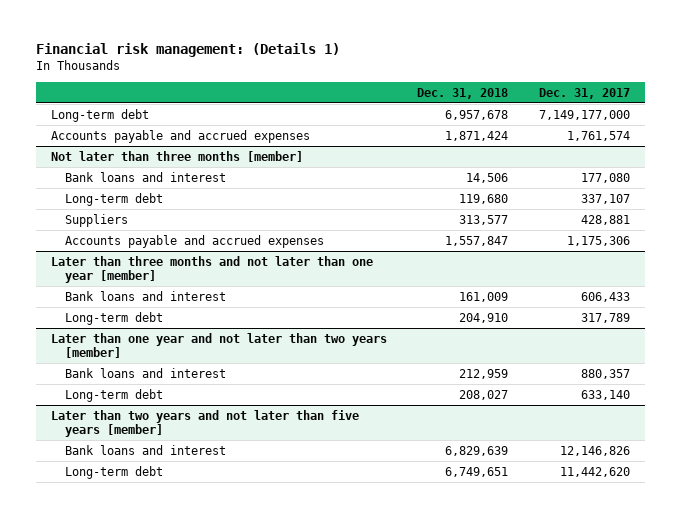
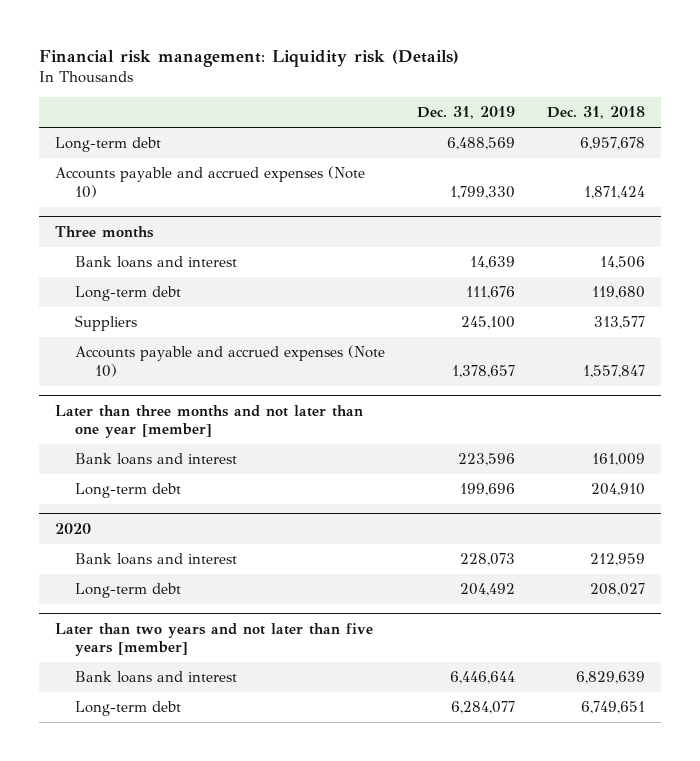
- Financial risk management: (Details 1)
+ Financial risk management: Liquidity risk (Details)
- | Dec. 31, 2018 | Dec. 31, 2017
+ | Dec. 31, 2019 | Dec. 31, 2018
- Accounts payable and accrued expenses | 1,871,424 | 1,761,574
- Not later than three months [member]
+ Accounts payable and accrued expenses (Note 10) | 1,799,330 | 1,871,424
+ Three months
- Accounts payable and accrued expenses | 1,557,847 | 1,175,306
+ Accounts payable and accrued expenses (Note 10) | 1,378,657 | 1,557,847
- Later than one year and not later than two years [member]
+ 2020

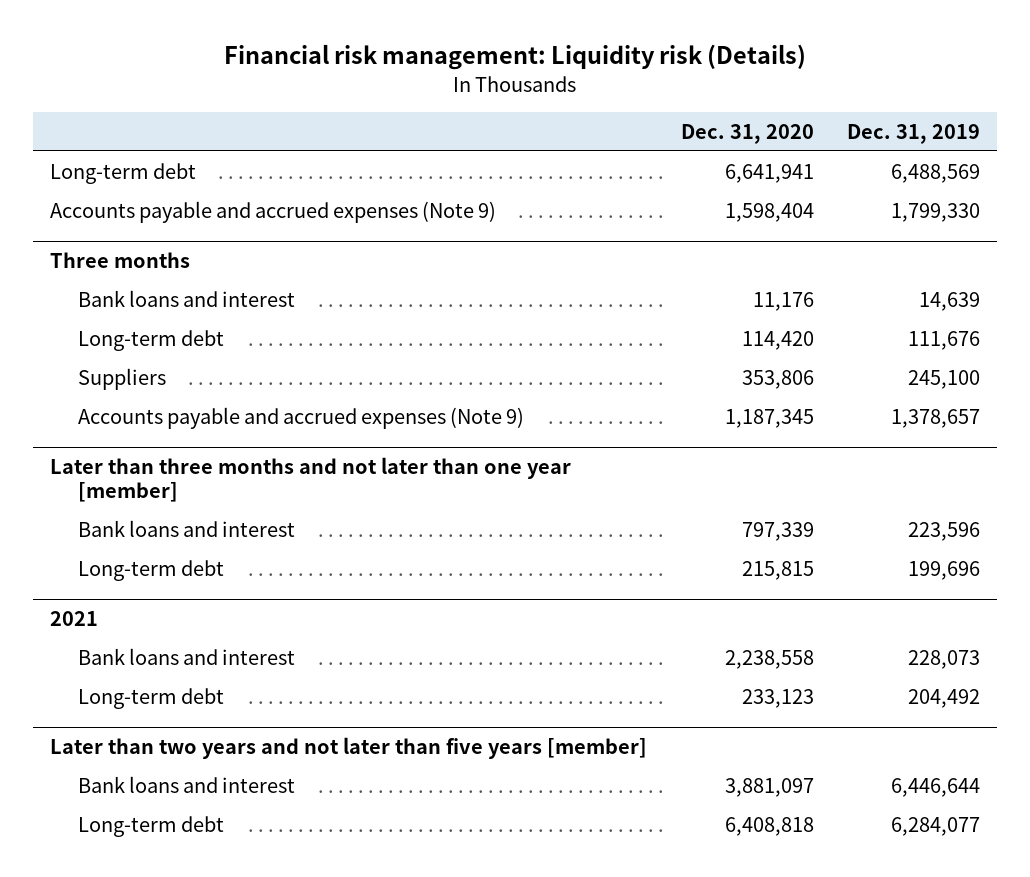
- | Dec. 31, 2019 | Dec. 31, 2018
+ | Dec. 31, 2020 | Dec. 31, 2019
- Accounts payable and accrued expenses (Note 10) | 1,799,330 | 1,871,424
+ Accounts payable and accrued expenses (Note 9) | 1,598,404 | 1,799,330
@ Three months
- Accounts payable and accrued expenses (Note 10) | 1,378,657 | 1,557,847
+ Accounts payable and accrued expenses (Note 9) | 1,187,345 | 1,378,657
- 2020
+ 2021

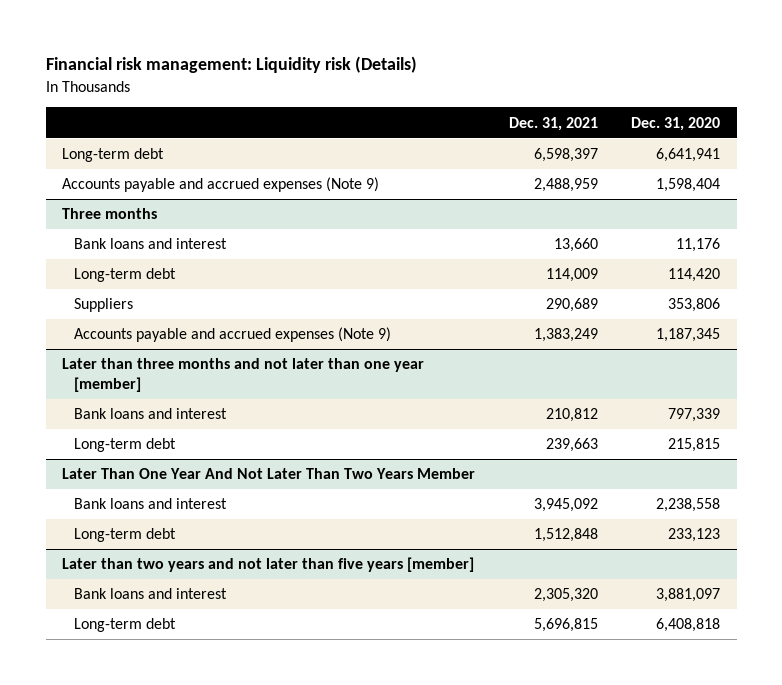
- | Dec. 31, 2020 | Dec. 31, 2019
+ | Dec. 31, 2021 | Dec. 31, 2020
- 2021
+ Later Than One Year And Not Later Than Two Years Member

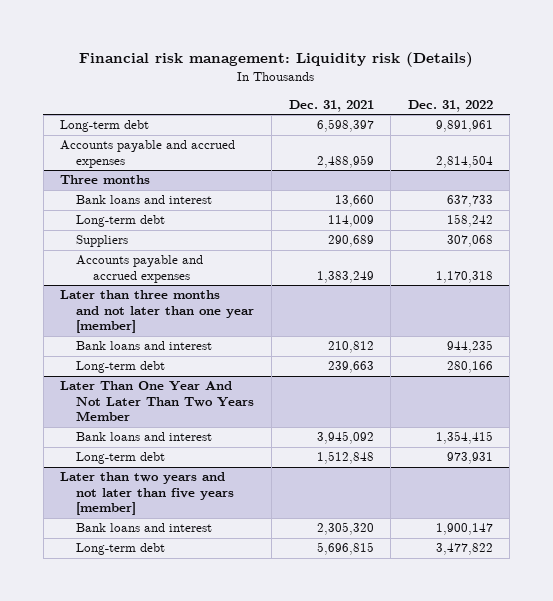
- | Dec. 31, 2021 | Dec. 31, 2020
+ | Dec. 31, 2021 | Dec. 31, 2022
- Accounts payable and accrued expenses (Note 9) | 2,488,959 | 1,598,404
+ Accounts payable and accrued expenses | 2,488,959 | 2,814,504
@ Three months
- Accounts payable and accrued expenses (Note 9) | 1,383,249 | 1,187,345
+ Accounts payable and accrued expenses | 1,383,249 | 1,170,318

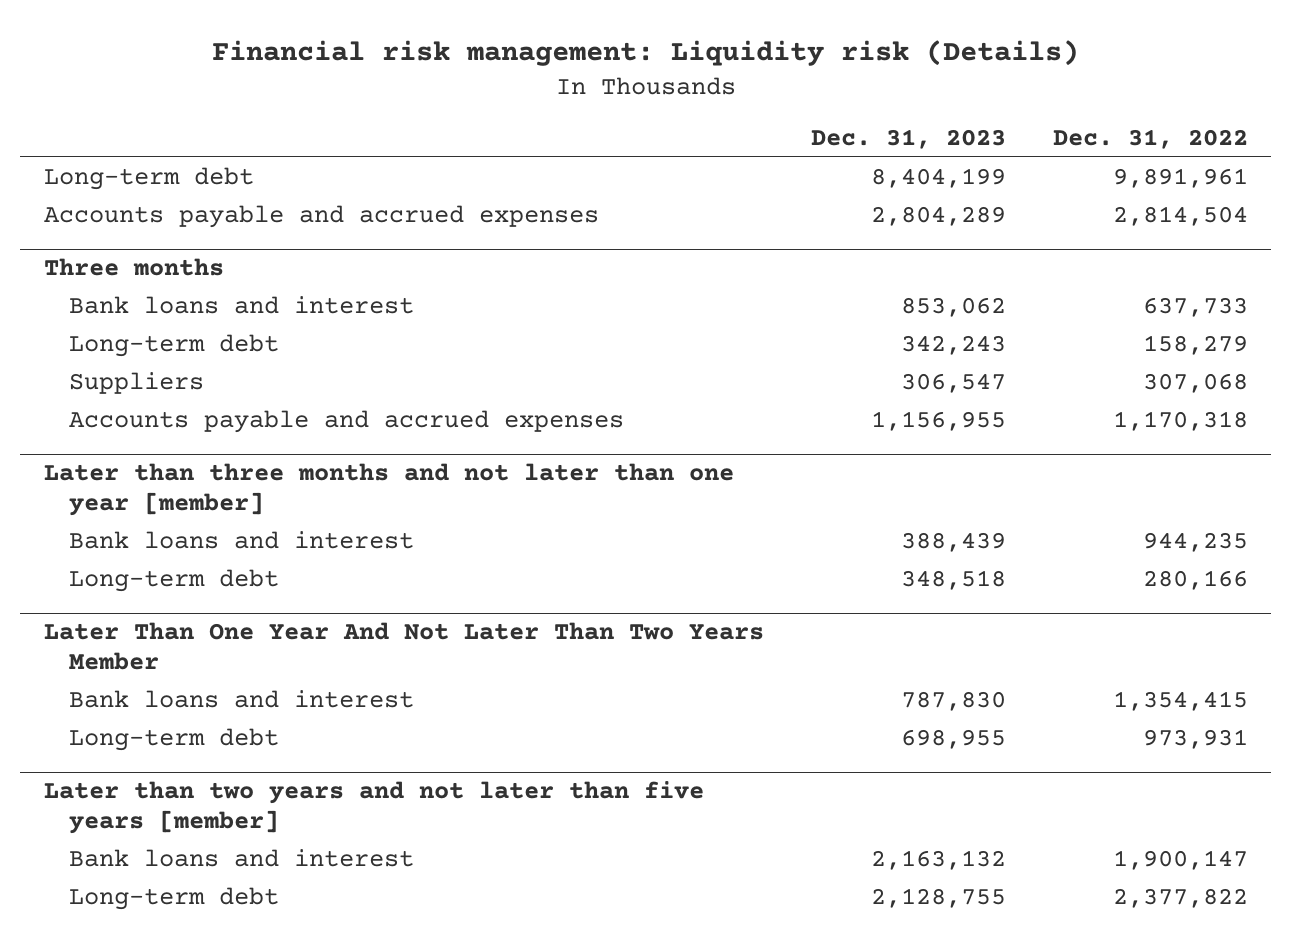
- | Dec. 31, 2021 | Dec. 31, 2022
+ | Dec. 31, 2023 | Dec. 31, 2022
@ Three months
- Long-term debt | 114,009 | 158,242
+ Long-term debt | 342,243 | 158,279
@ Later than two years and not later than five years [member]
- Long-term debt | 5,696,815 | 3,477,822
+ Long-term debt | 2,128,755 | 2,377,822

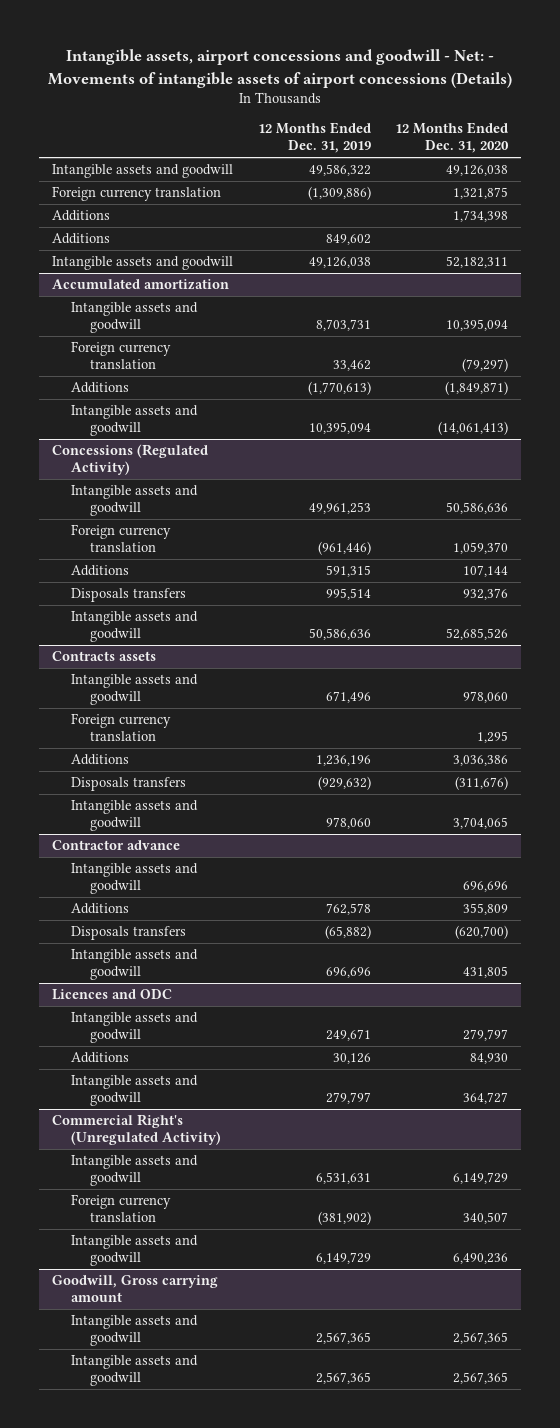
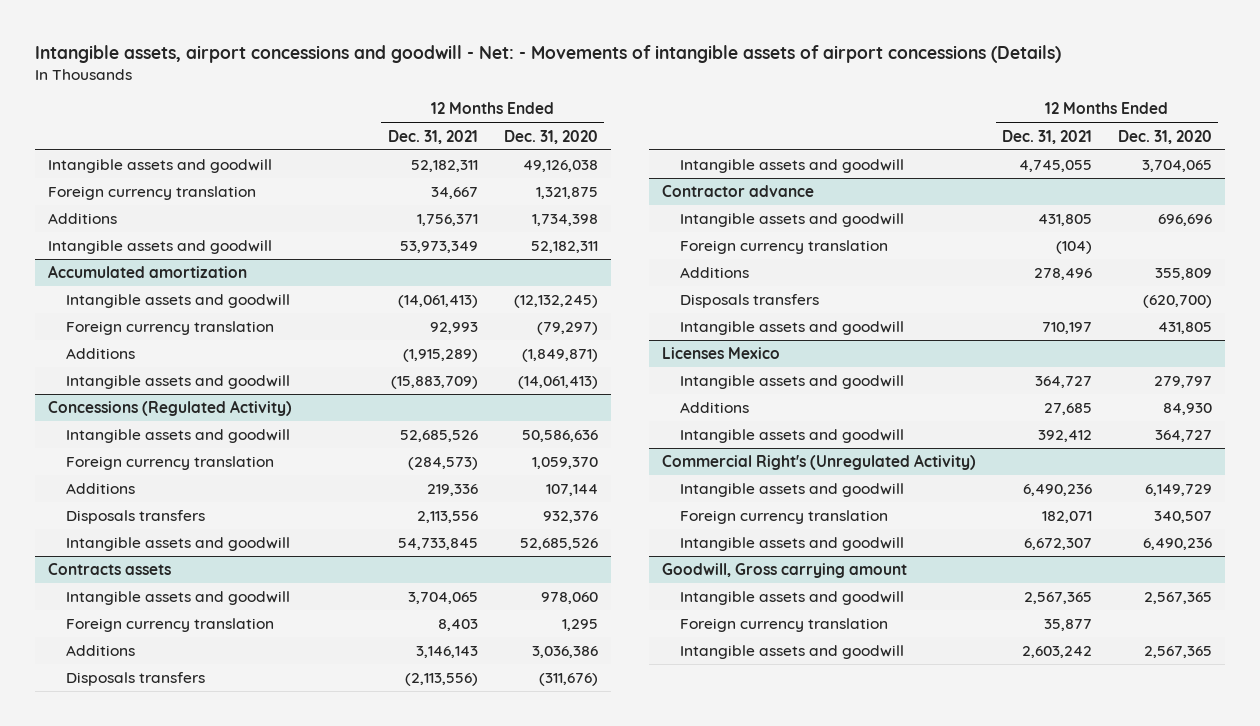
- | 12 Months Ended Dec. 31, 2019 | 12 Months Ended Dec. 31, 2020
+ | 12 Months Ended Dec. 31, 2021 | 12 Months Ended Dec. 31, 2020
- Additions | 849,602 |
@ Accumulated amortization
- Intangible assets and goodwill | 8,703,731 | 10,395,094
+ Intangible assets and goodwill | (14,061,413) | (12,132,245)
@ Contractor advance
+ Foreign currency translation | (104) |
- Licences and ODC
+ Licenses Mexico
@ Goodwill, Gross carrying amount
+ Foreign currency translation | 35,877 |

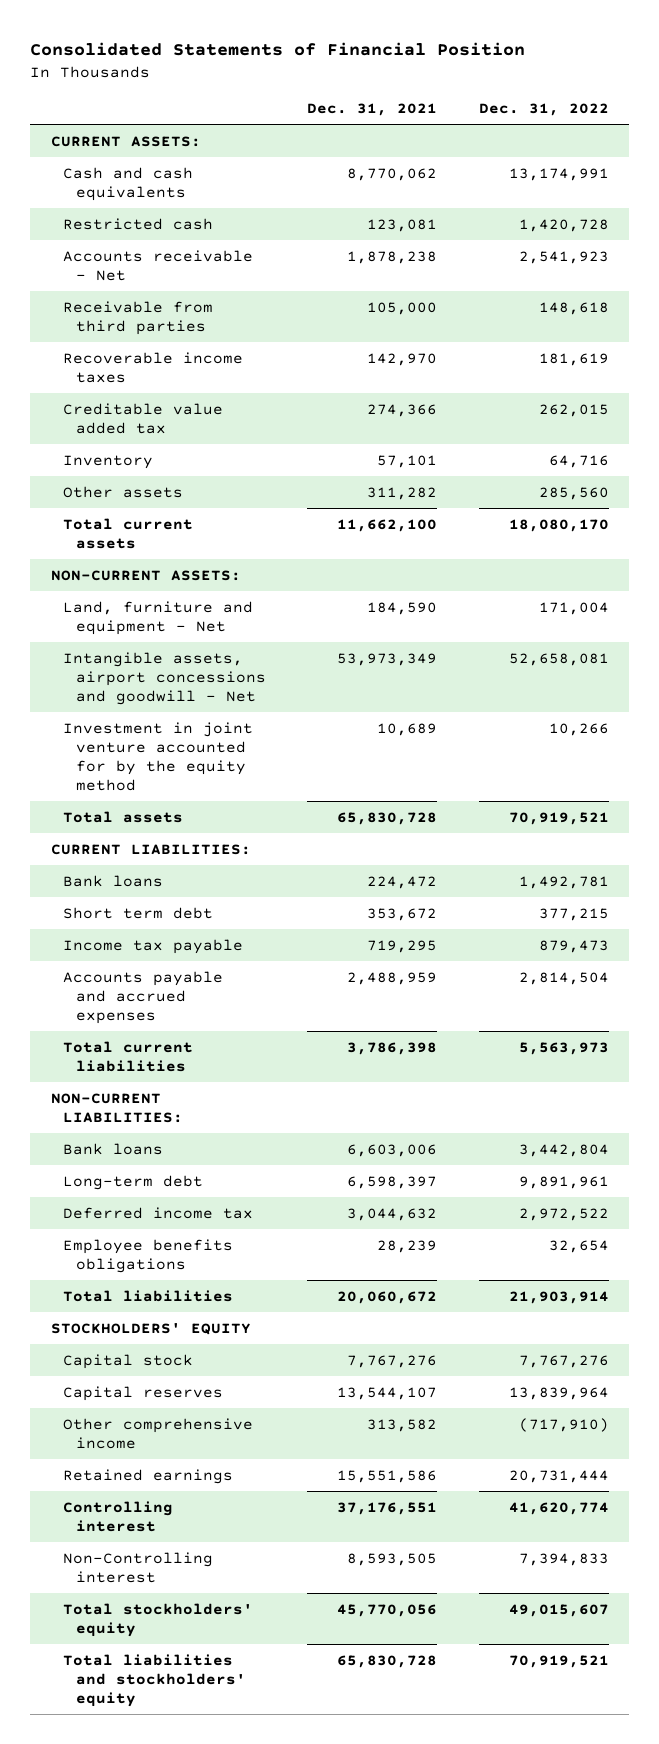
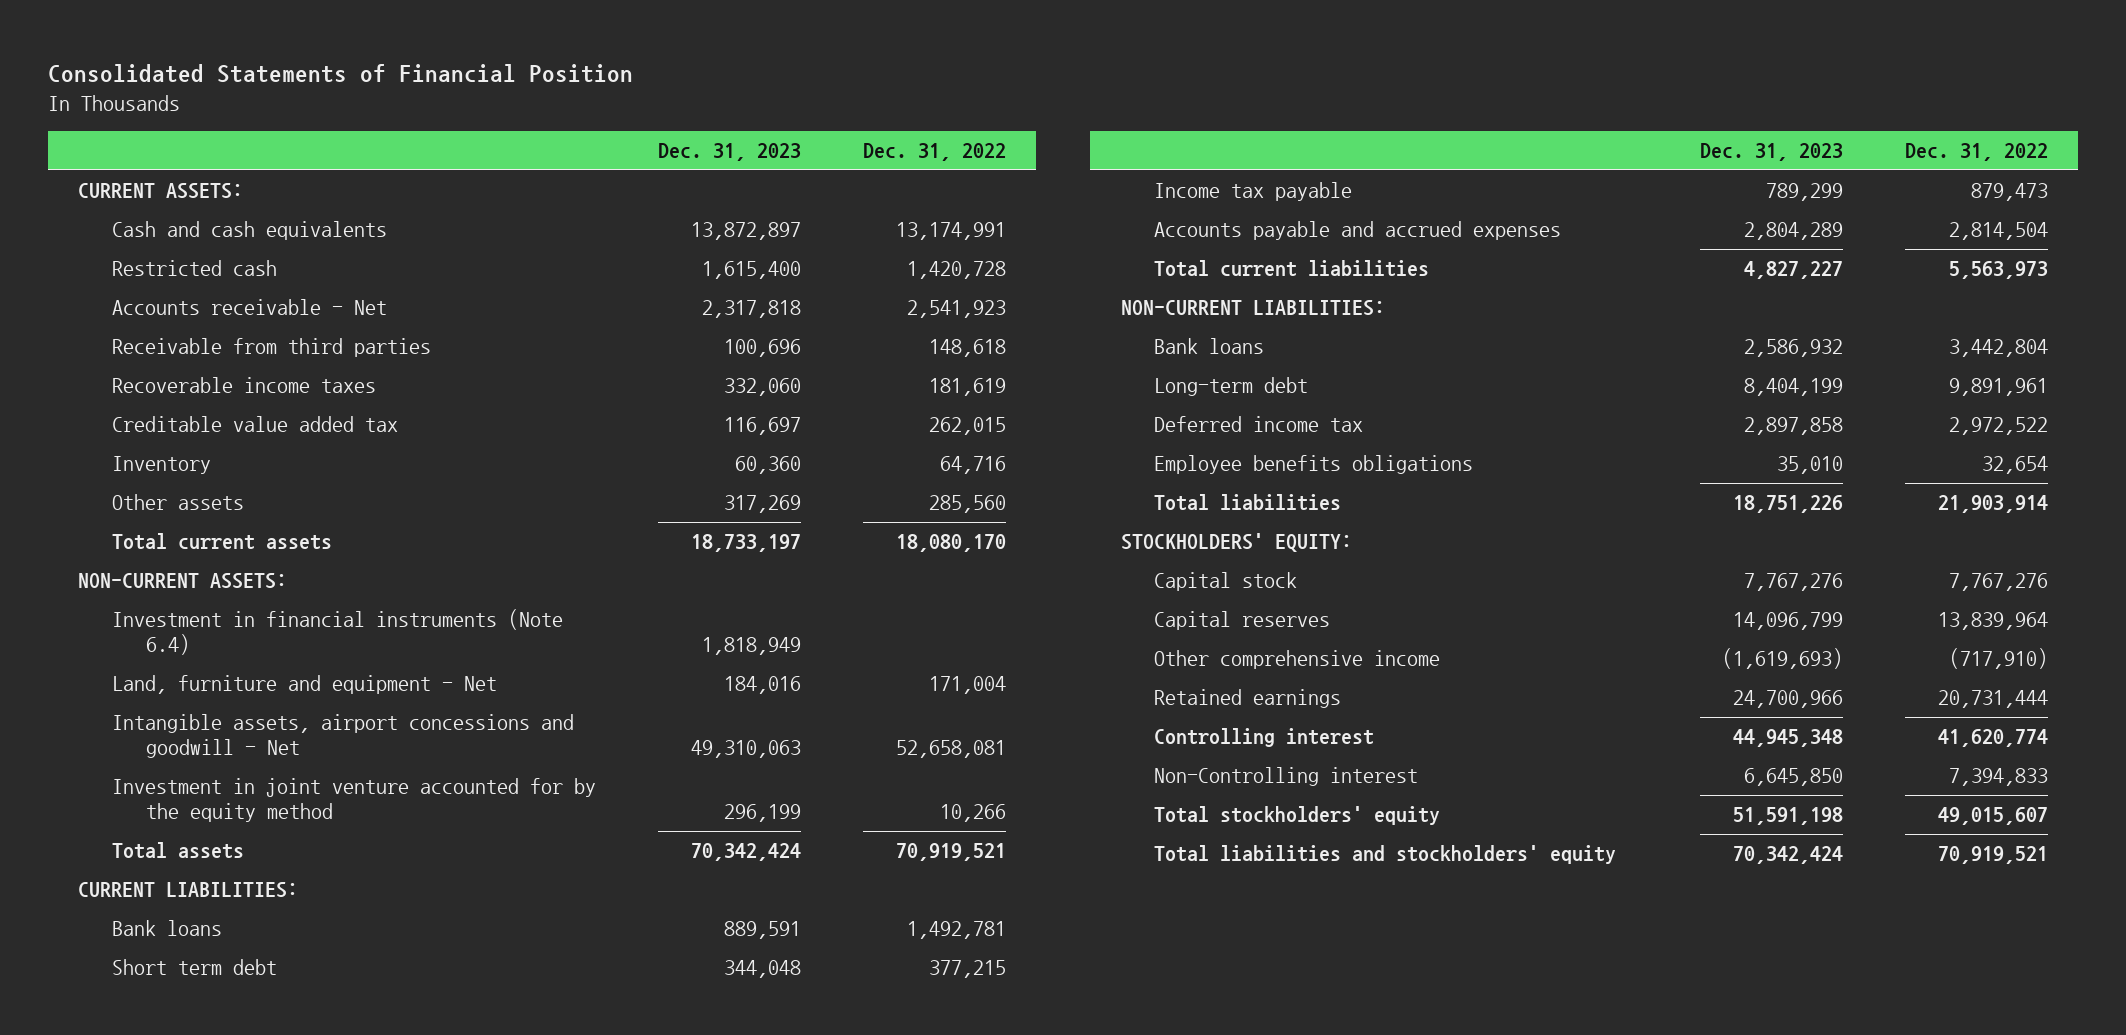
- | Dec. 31, 2021 | Dec. 31, 2022
+ | Dec. 31, 2023 | Dec. 31, 2022
+ Investment in financial instruments (Note 6.4) | 1,818,949 |
- STOCKHOLDERS' EQUITY
+ STOCKHOLDERS' EQUITY:

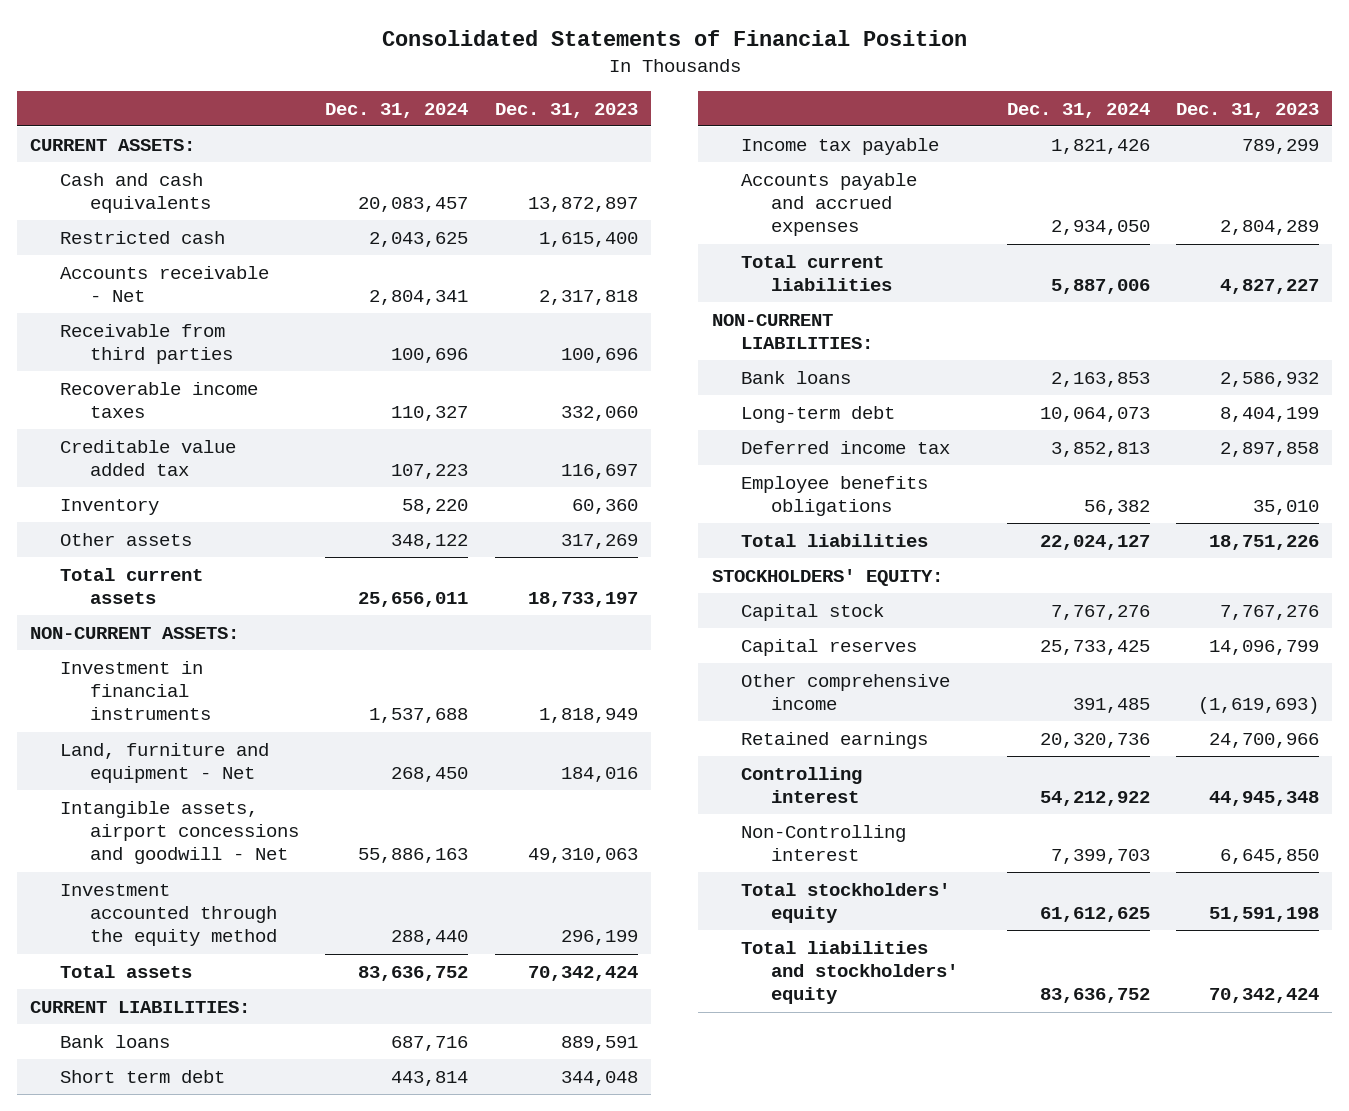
- | Dec. 31, 2023 | Dec. 31, 2022
+ | Dec. 31, 2024 | Dec. 31, 2023
- Investment in financial instruments (Note 6.4) | 1,818,949 |
+ Investment in financial instruments | 1,537,688 | 1,818,949
- Investment in joint venture accounted for by the equity method | 296,199 | 10,266
+ Investment accounted through the equity method | 288,440 | 296,199

